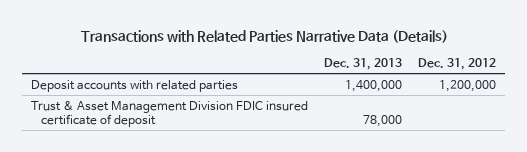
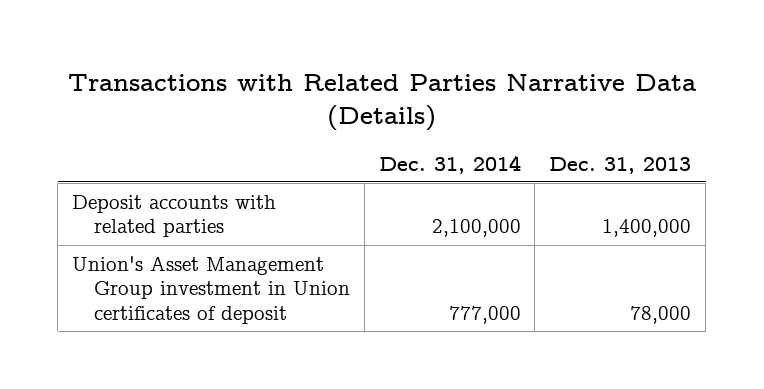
- | Dec. 31, 2013 | Dec. 31, 2012
+ | Dec. 31, 2014 | Dec. 31, 2013
- Trust & Asset Management Division FDIC insured certificate of deposit | 78,000 |
+ Union's Asset Management Group investment in Union certificates of deposit | 777,000 | 78,000

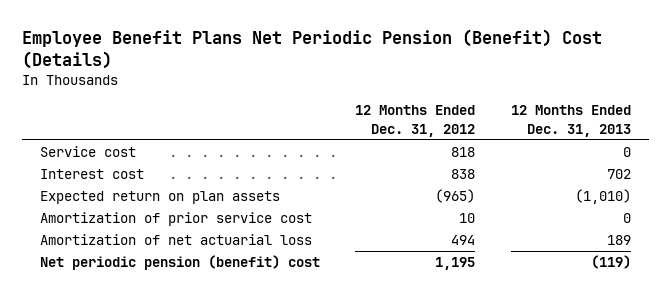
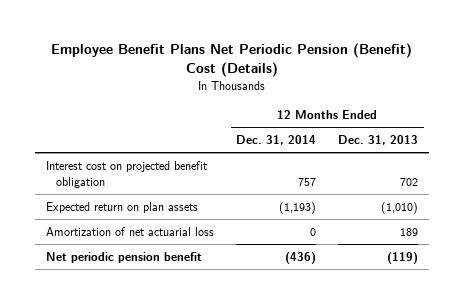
- | 12 Months Ended Dec. 31, 2012 | 12 Months Ended Dec. 31, 2013
+ | 12 Months Ended Dec. 31, 2014 | 12 Months Ended Dec. 31, 2013
- Service cost | 818 | 0
- Interest cost | 838 | 702
+ Interest cost on projected benefit obligation | 757 | 702
- Amortization of prior service cost | 10 | 0
- Net periodic pension (benefit) cost | 1,195 | (119)
+ Net periodic pension benefit | (436) | (119)

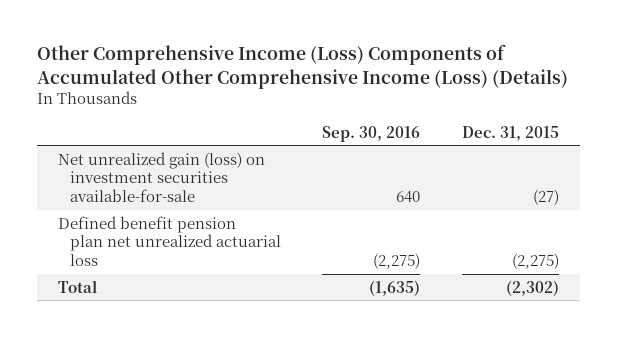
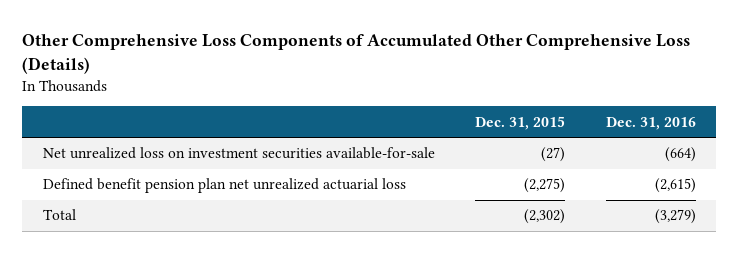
- Other Comprehensive Income (Loss) Components of Accumulated Other Comprehensive Income (Loss) (Details)
+ Other Comprehensive Loss Components of Accumulated Other Comprehensive Loss (Details)
- | Sep. 30, 2016 | Dec. 31, 2015
+ | Dec. 31, 2015 | Dec. 31, 2016
- Net unrealized gain (loss) on investment securities available-for-sale | 640 | (27)
+ Net unrealized loss on investment securities available-for-sale | (27) | (664)

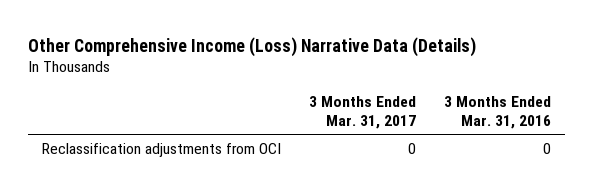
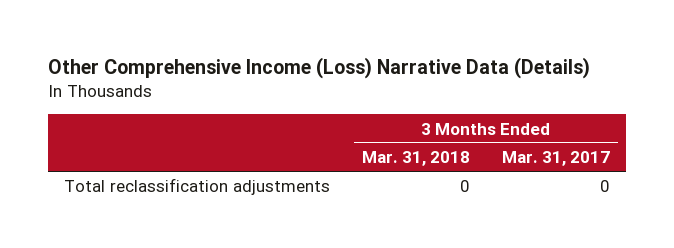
- | 3 Months Ended Mar. 31, 2017 | 3 Months Ended Mar. 31, 2016
+ | 3 Months Ended Mar. 31, 2018 | 3 Months Ended Mar. 31, 2017
- Reclassification adjustments from OCI | 0 | 0
+ Total reclassification adjustments | 0 | 0

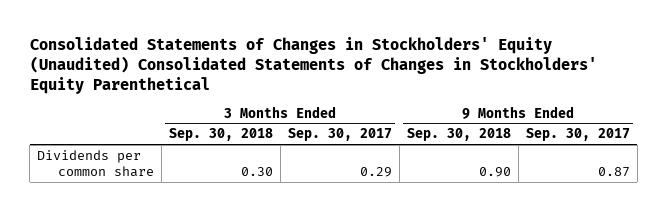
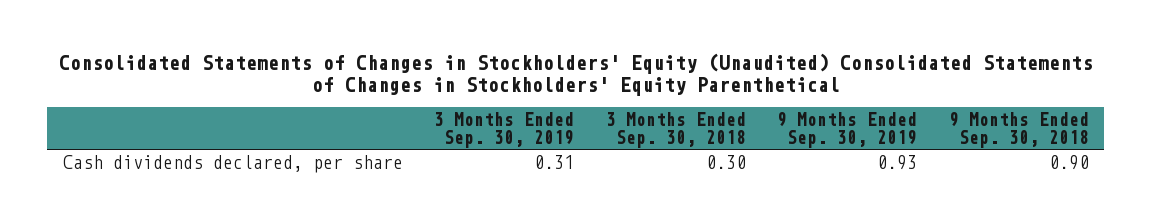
- | 3 Months Ended Sep. 30, 2018 | 3 Months Ended Sep. 30, 2017 | 9 Months Ended Sep. 30, 2018 | 9 Months Ended Sep. 30, 2017
+ | 3 Months Ended Sep. 30, 2019 | 3 Months Ended Sep. 30, 2018 | 9 Months Ended Sep. 30, 2019 | 9 Months Ended Sep. 30, 2018
- Dividends per common share | 0.30 | 0.29 | 0.90 | 0.87
+ Cash dividends declared, per share | 0.31 | 0.30 | 0.93 | 0.90

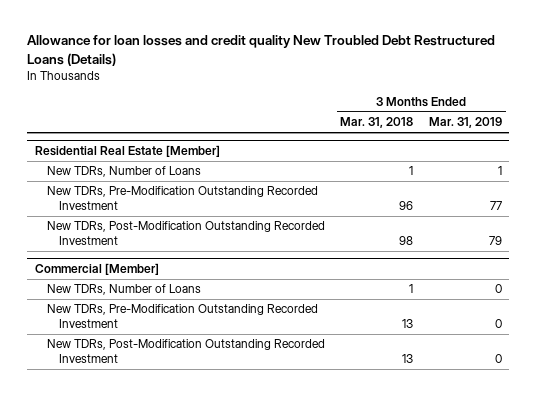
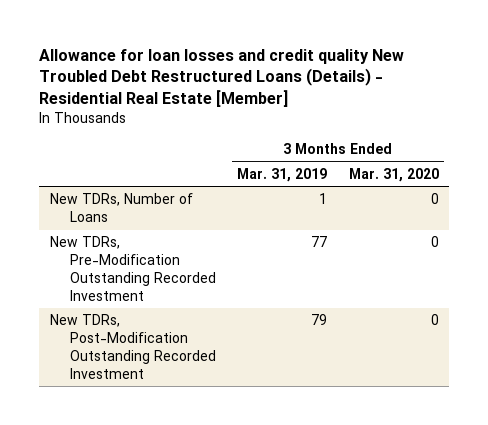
- Allowance for loan losses and credit quality New Troubled Debt Restructured Loans (Details)
+ Allowance for loan losses and credit quality New Troubled Debt Restructured Loans (Details) - Residential Real Estate [Member]
- | 3 Months Ended Mar. 31, 2018 | 3 Months Ended Mar. 31, 2019
+ | 3 Months Ended Mar. 31, 2019 | 3 Months Ended Mar. 31, 2020
- Residential Real Estate [Member]
- Commercial [Member]
- New TDRs, Number of Loans | 1 | 0
- New TDRs, Pre-Modification Outstanding Recorded Investment | 13 | 0
- New TDRs, Post-Modification Outstanding Recorded Investment | 13 | 0

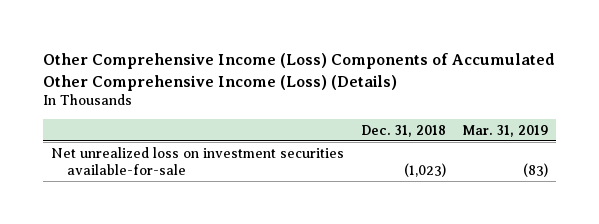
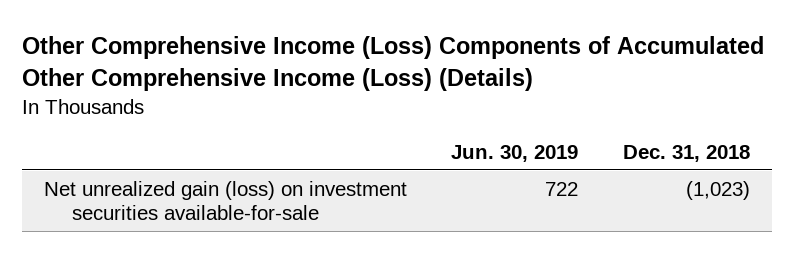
- | Dec. 31, 2018 | Mar. 31, 2019
+ | Jun. 30, 2019 | Dec. 31, 2018
- Net unrealized loss on investment securities available-for-sale | (1,023) | (83)
+ Net unrealized gain (loss) on investment securities available-for-sale | 722 | (1,023)

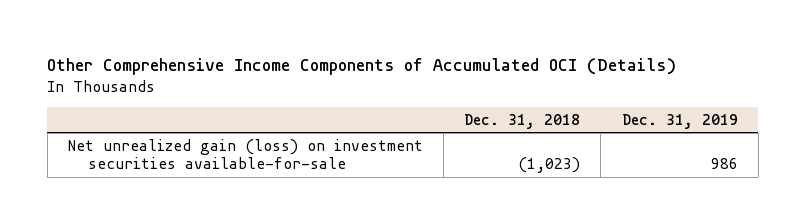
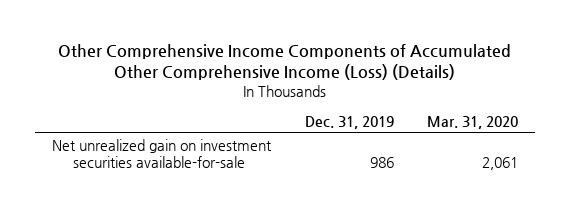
- Other Comprehensive Income Components of Accumulated OCI (Details)
+ Other Comprehensive Income Components of Accumulated Other Comprehensive Income (Loss) (Details)
- | Dec. 31, 2018 | Dec. 31, 2019
+ | Dec. 31, 2019 | Mar. 31, 2020
- Net unrealized gain (loss) on investment securities available-for-sale | (1,023) | 986
+ Net unrealized gain on investment securities available-for-sale | 986 | 2,061

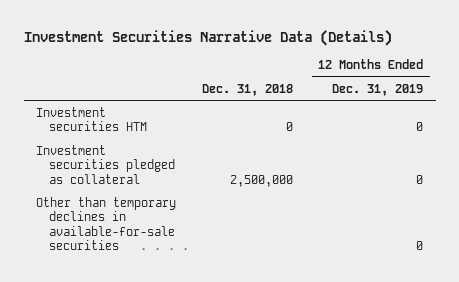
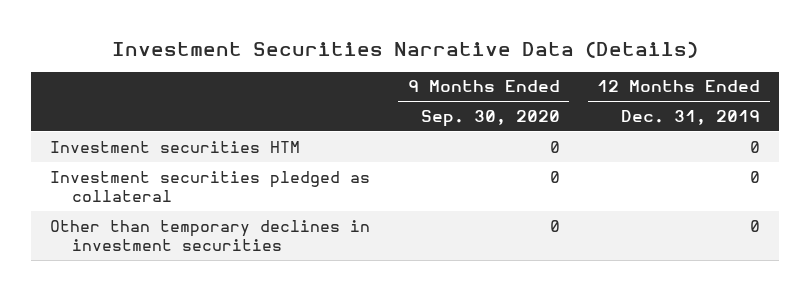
- | Dec. 31, 2018 | 12 Months Ended Dec. 31, 2019
+ | 9 Months Ended Sep. 30, 2020 | 12 Months Ended Dec. 31, 2019
- Other than temporary declines in available-for-sale securities | | 0
+ Other than temporary declines in investment securities | 0 | 0

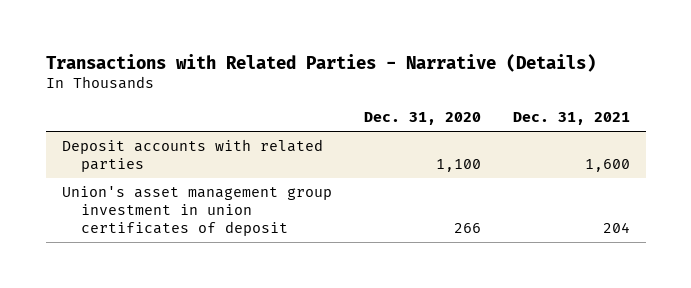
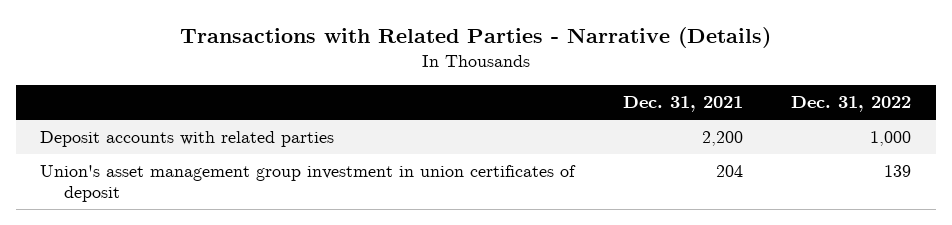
- | Dec. 31, 2020 | Dec. 31, 2021
+ | Dec. 31, 2021 | Dec. 31, 2022
- Deposit accounts with related parties | 1,100 | 1,600
+ Deposit accounts with related parties | 2,200 | 1,000

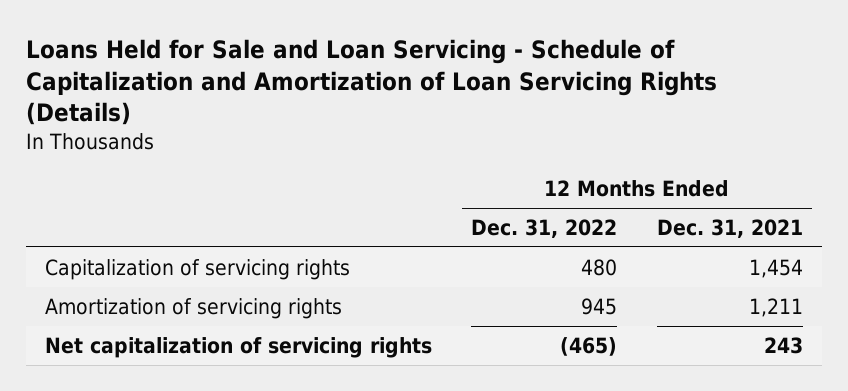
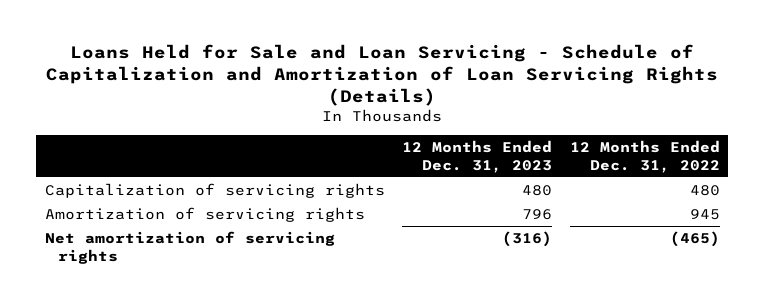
- | 12 Months Ended Dec. 31, 2022 | 12 Months Ended Dec. 31, 2021
+ | 12 Months Ended Dec. 31, 2023 | 12 Months Ended Dec. 31, 2022
- Net capitalization of servicing rights | (465) | 243
+ Net amortization of servicing rights | (316) | (465)

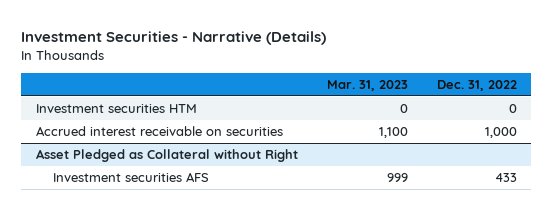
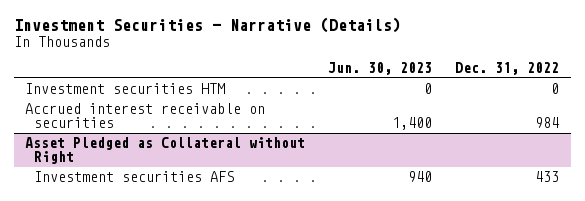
- | Mar. 31, 2023 | Dec. 31, 2022
+ | Jun. 30, 2023 | Dec. 31, 2022
- Accrued interest receivable on securities | 1,100 | 1,000
+ Accrued interest receivable on securities | 1,400 | 984

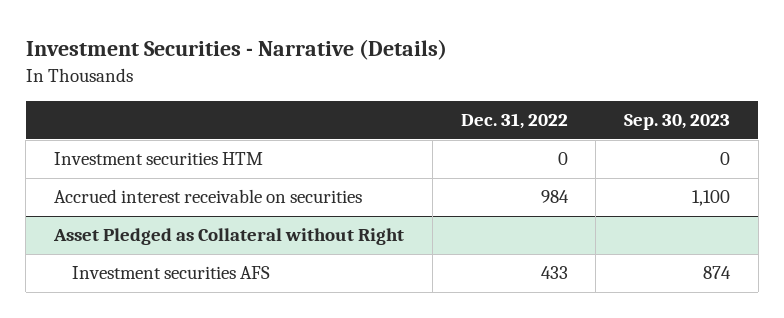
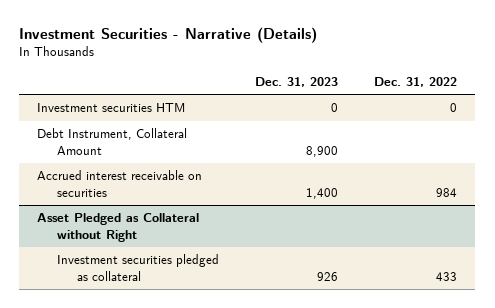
- | Dec. 31, 2022 | Sep. 30, 2023
+ | Dec. 31, 2023 | Dec. 31, 2022
+ Debt Instrument, Collateral Amount | 8,900 |
@ Asset Pledged as Collateral without Right
- Investment securities AFS | 433 | 874
+ Investment securities pledged as collateral | 926 | 433

